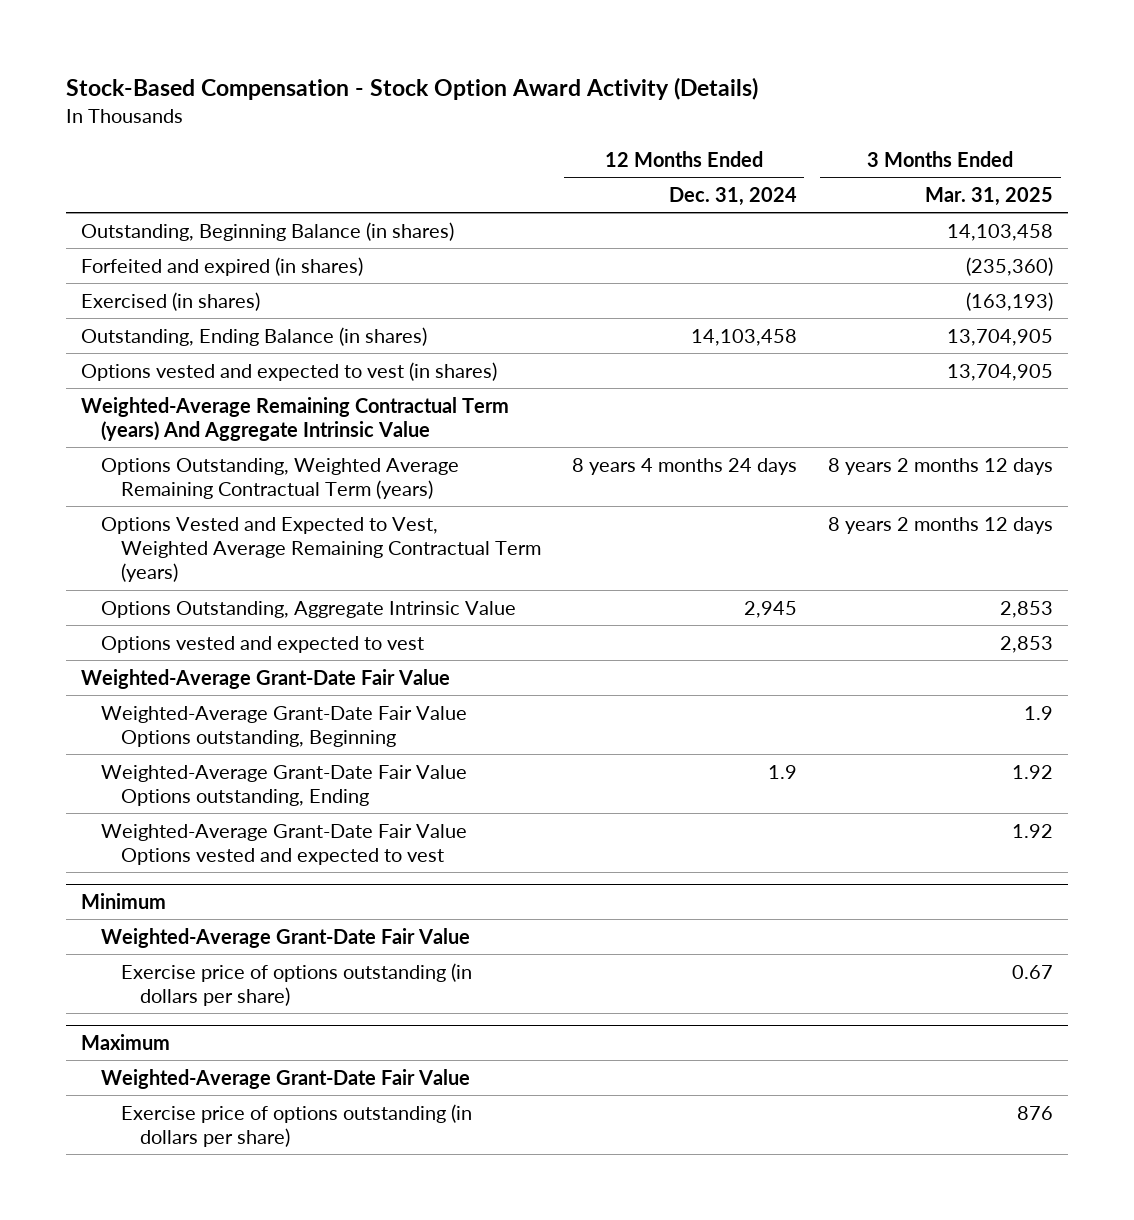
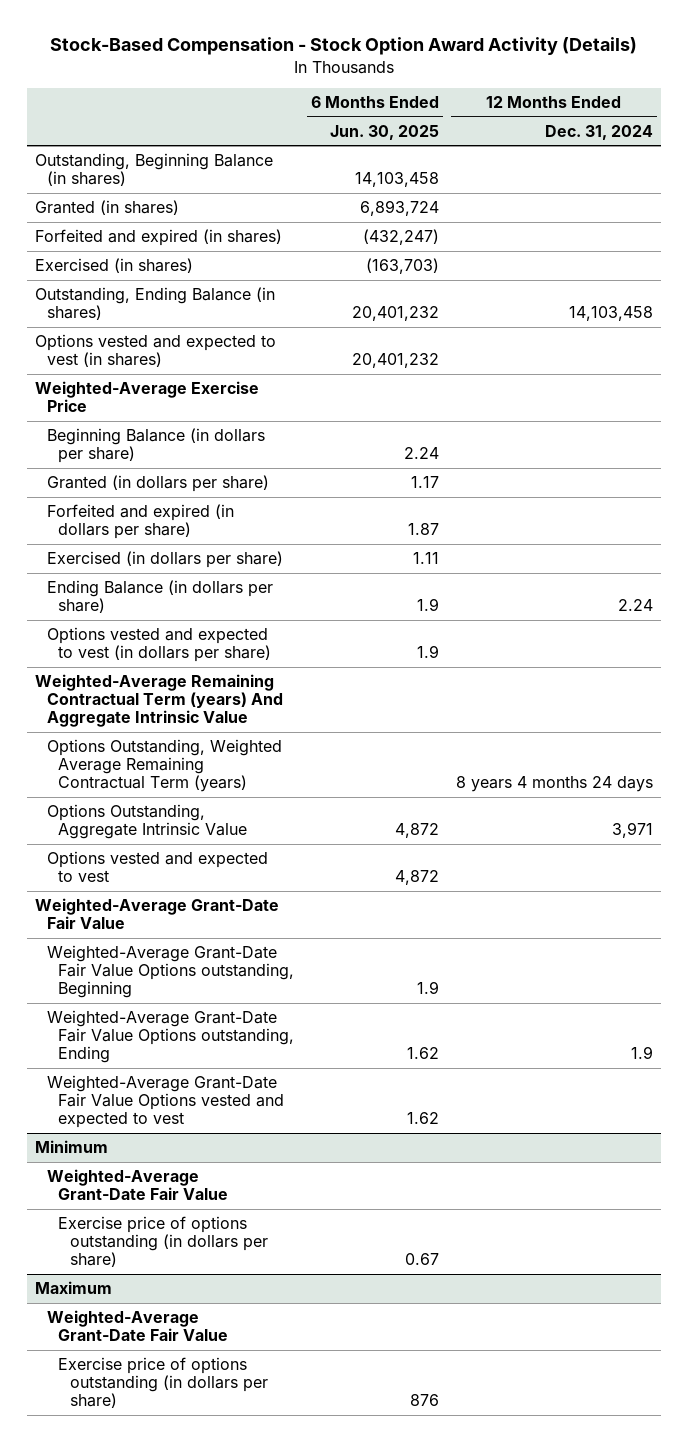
- | 12 Months Ended Dec. 31, 2024 | 3 Months Ended Mar. 31, 2025
+ | 6 Months Ended Jun. 30, 2025 | 12 Months Ended Dec. 31, 2024
+ Granted (in shares) | 6,893,724 |
+ Weighted-Average Exercise Price
+ Beginning Balance (in dollars per share) | 2.24 |
+ Granted (in dollars per share) | 1.17 |
+ Forfeited and expired (in dollars per share) | 1.87 |
+ Exercised (in dollars per share) | 1.11 |
+ Ending Balance (in dollars per share) | 1.9 | 2.24
+ Options vested and expected to vest (in dollars per share) | 1.9 |
- Options Vested and Expected to Vest, Weighted Average Remaining Contractual Term (years) | | 8 years 2 months 12 days
- Options Outstanding, Aggregate Intrinsic Value | 2,945 | 2,853
+ Options Outstanding, Aggregate Intrinsic Value | 4,872 | 3,971

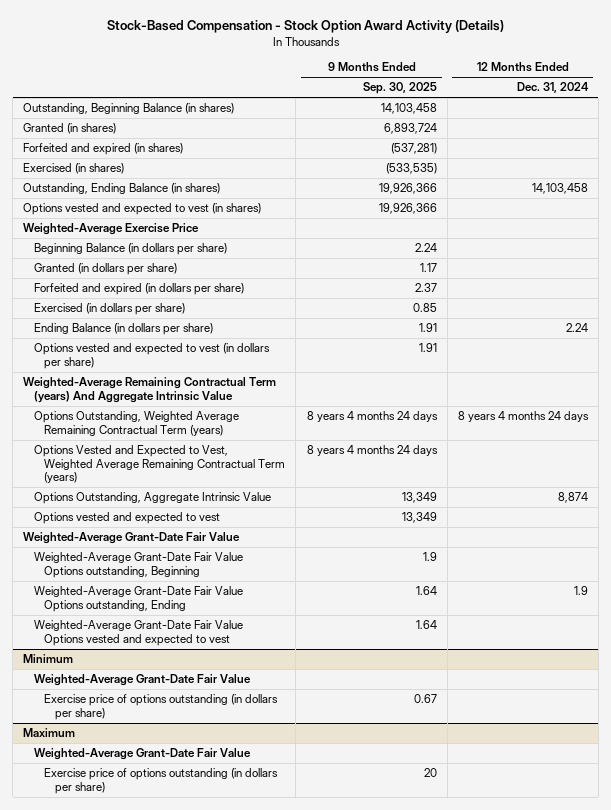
- | 6 Months Ended Jun. 30, 2025 | 12 Months Ended Dec. 31, 2024
+ | 9 Months Ended Sep. 30, 2025 | 12 Months Ended Dec. 31, 2024
- Options Outstanding, Aggregate Intrinsic Value | 4,872 | 3,971
+ Options Vested and Expected to Vest, Weighted Average Remaining Contractual Term (years) | 8 years 4 months 24 days |
+ Options Outstanding, Aggregate Intrinsic Value | 13,349 | 8,874

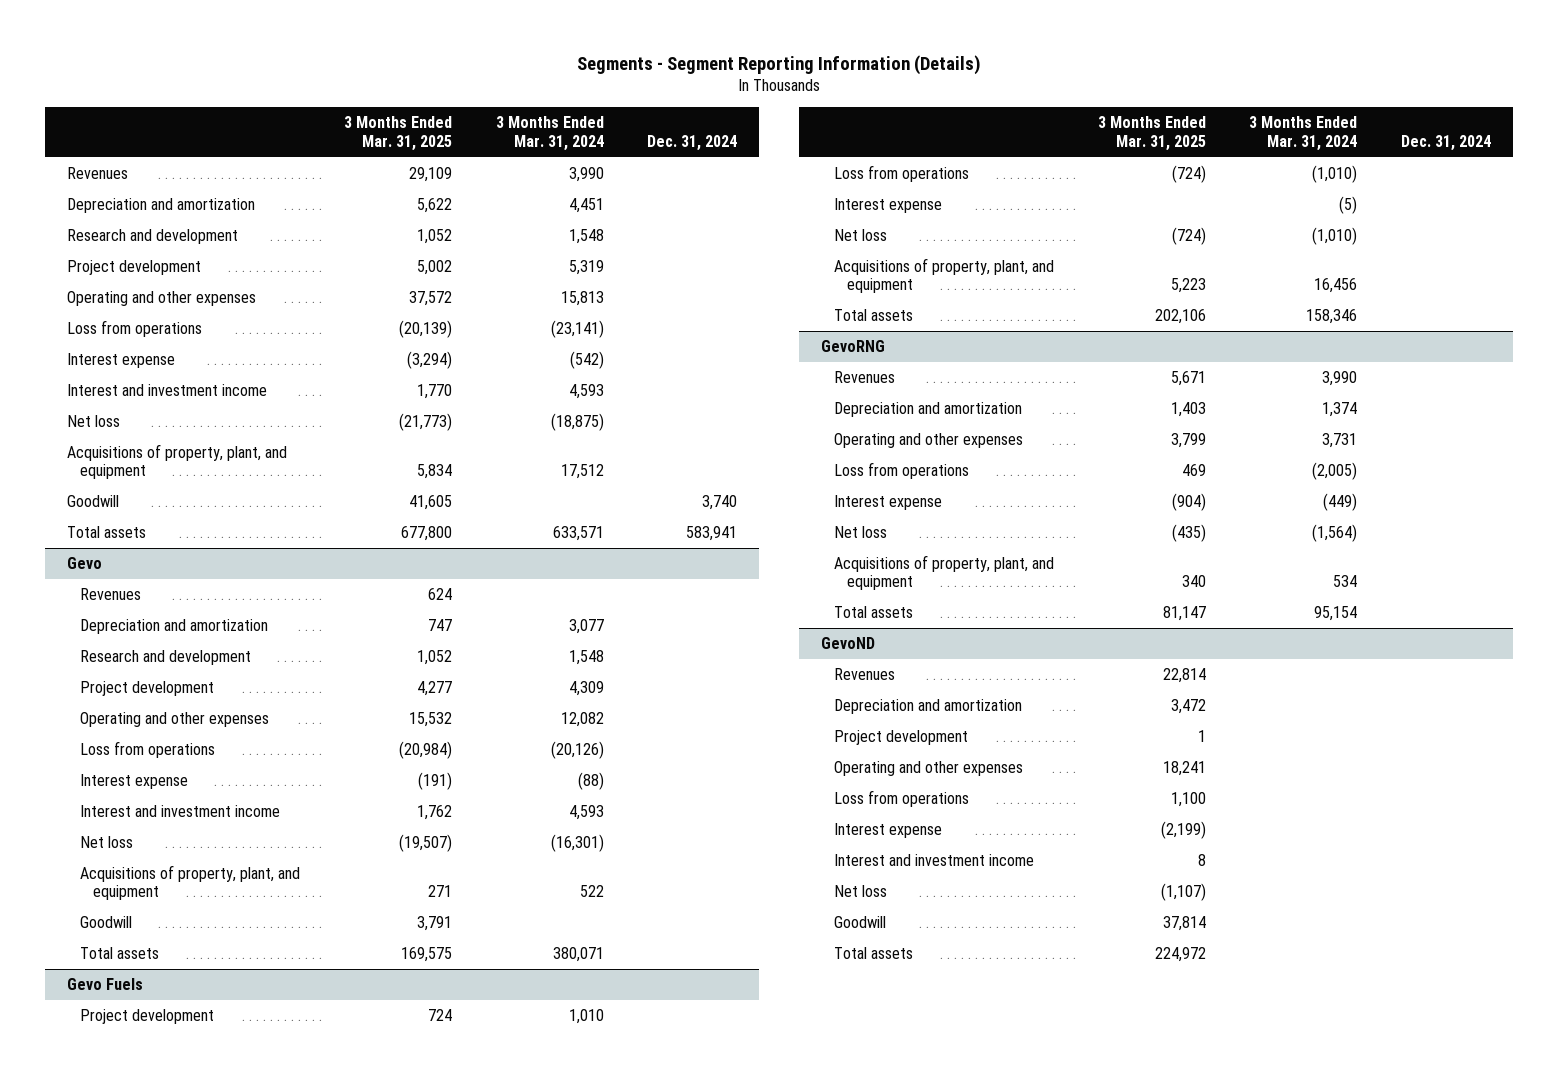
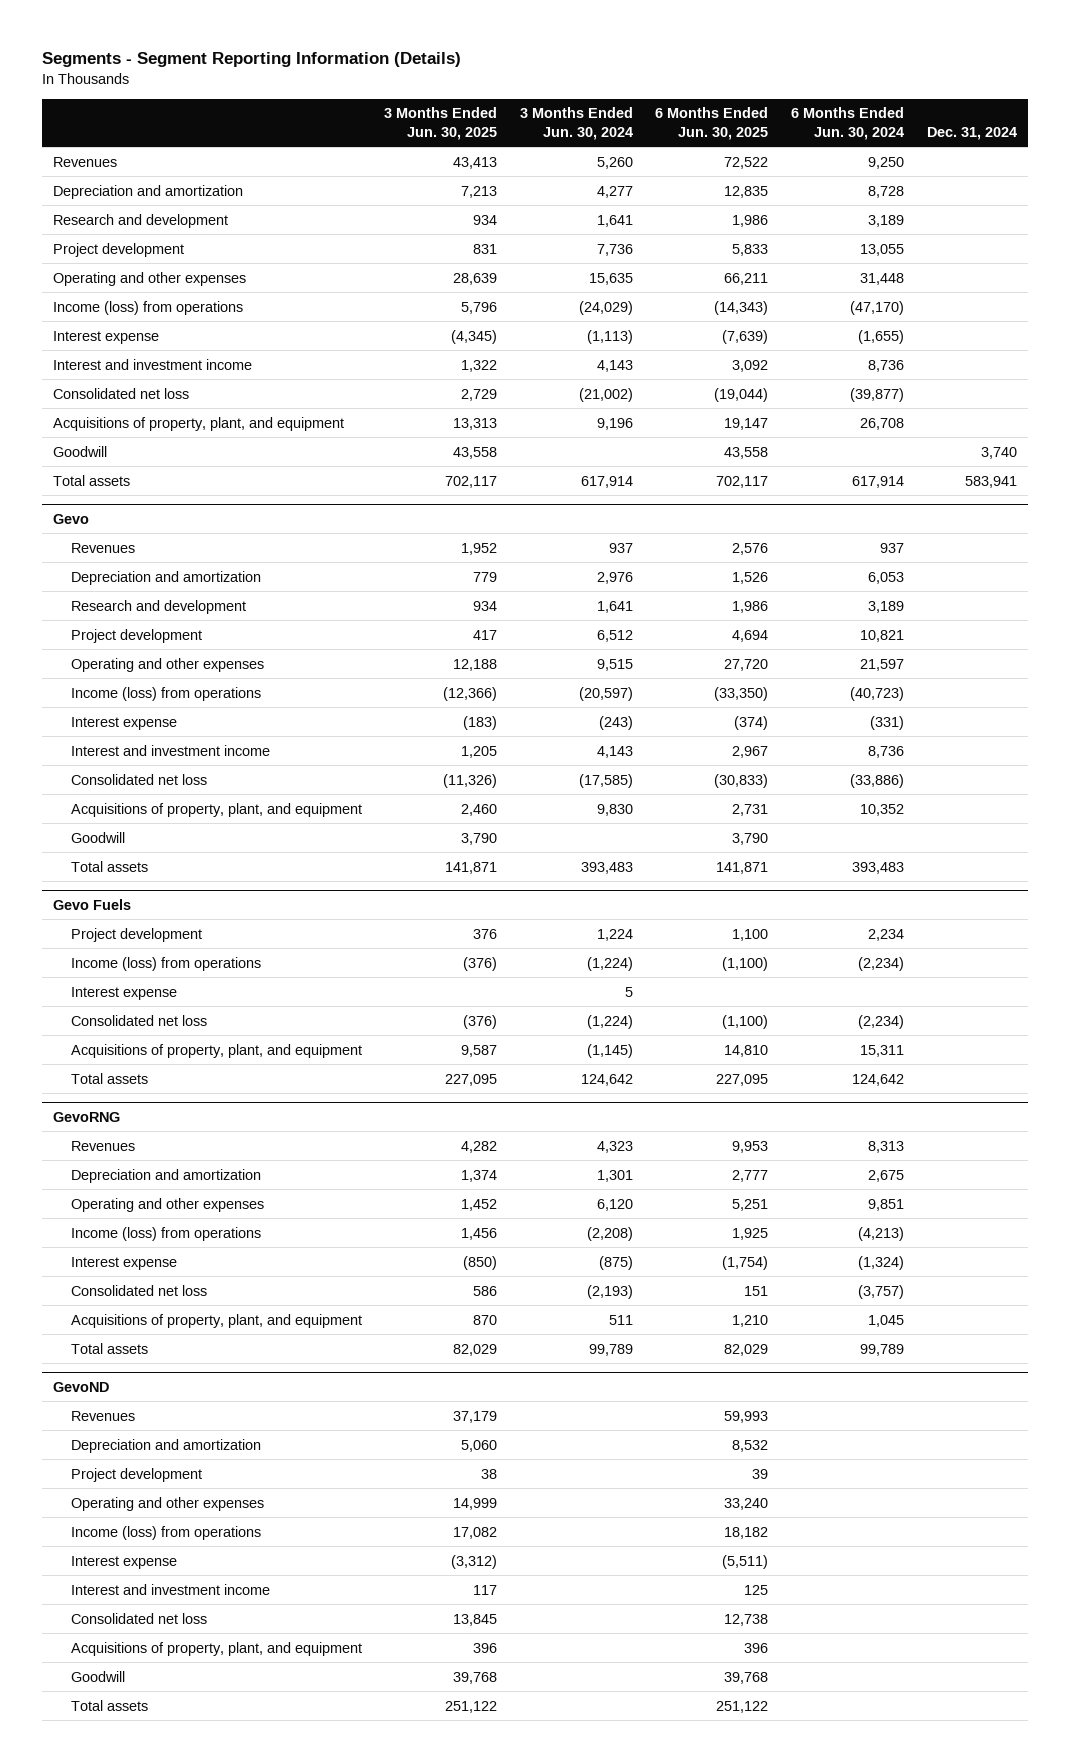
- | 3 Months Ended Mar. 31, 2025 | 3 Months Ended Mar. 31, 2024 | Dec. 31, 2024
+ | 3 Months Ended Jun. 30, 2025 | 3 Months Ended Jun. 30, 2024 | 6 Months Ended Jun. 30, 2025 | 6 Months Ended Jun. 30, 2024 | Dec. 31, 2024
- Loss from operations | (20,139) | (23,141) |
+ Income (loss) from operations | 5,796 | (24,029) | (14,343) | (47,170) |
- Net loss | (21,773) | (18,875) |
+ Consolidated net loss | 2,729 | (21,002) | (19,044) | (39,877) |
@ Gevo
- Loss from operations | (20,984) | (20,126) |
+ Income (loss) from operations | (12,366) | (20,597) | (33,350) | (40,723) |
- Net loss | (19,507) | (16,301) |
+ Consolidated net loss | (11,326) | (17,585) | (30,833) | (33,886) |
@ Gevo Fuels
- Loss from operations | (724) | (1,010) |
+ Income (loss) from operations | (376) | (1,224) | (1,100) | (2,234) |
- Net loss | (724) | (1,010) |
+ Consolidated net loss | (376) | (1,224) | (1,100) | (2,234) |
@ GevoRNG
- Loss from operations | 469 | (2,005) |
+ Income (loss) from operations | 1,456 | (2,208) | 1,925 | (4,213) |
- Net loss | (435) | (1,564) |
+ Consolidated net loss | 586 | (2,193) | 151 | (3,757) |
@ GevoND
- Loss from operations | 1,100 | |
+ Income (loss) from operations | 17,082 | | 18,182 | |
- Net loss | (1,107) | |
+ Consolidated net loss | 13,845 | | 12,738 | |
+ Acquisitions of property, plant, and equipment | 396 | | 396 | |

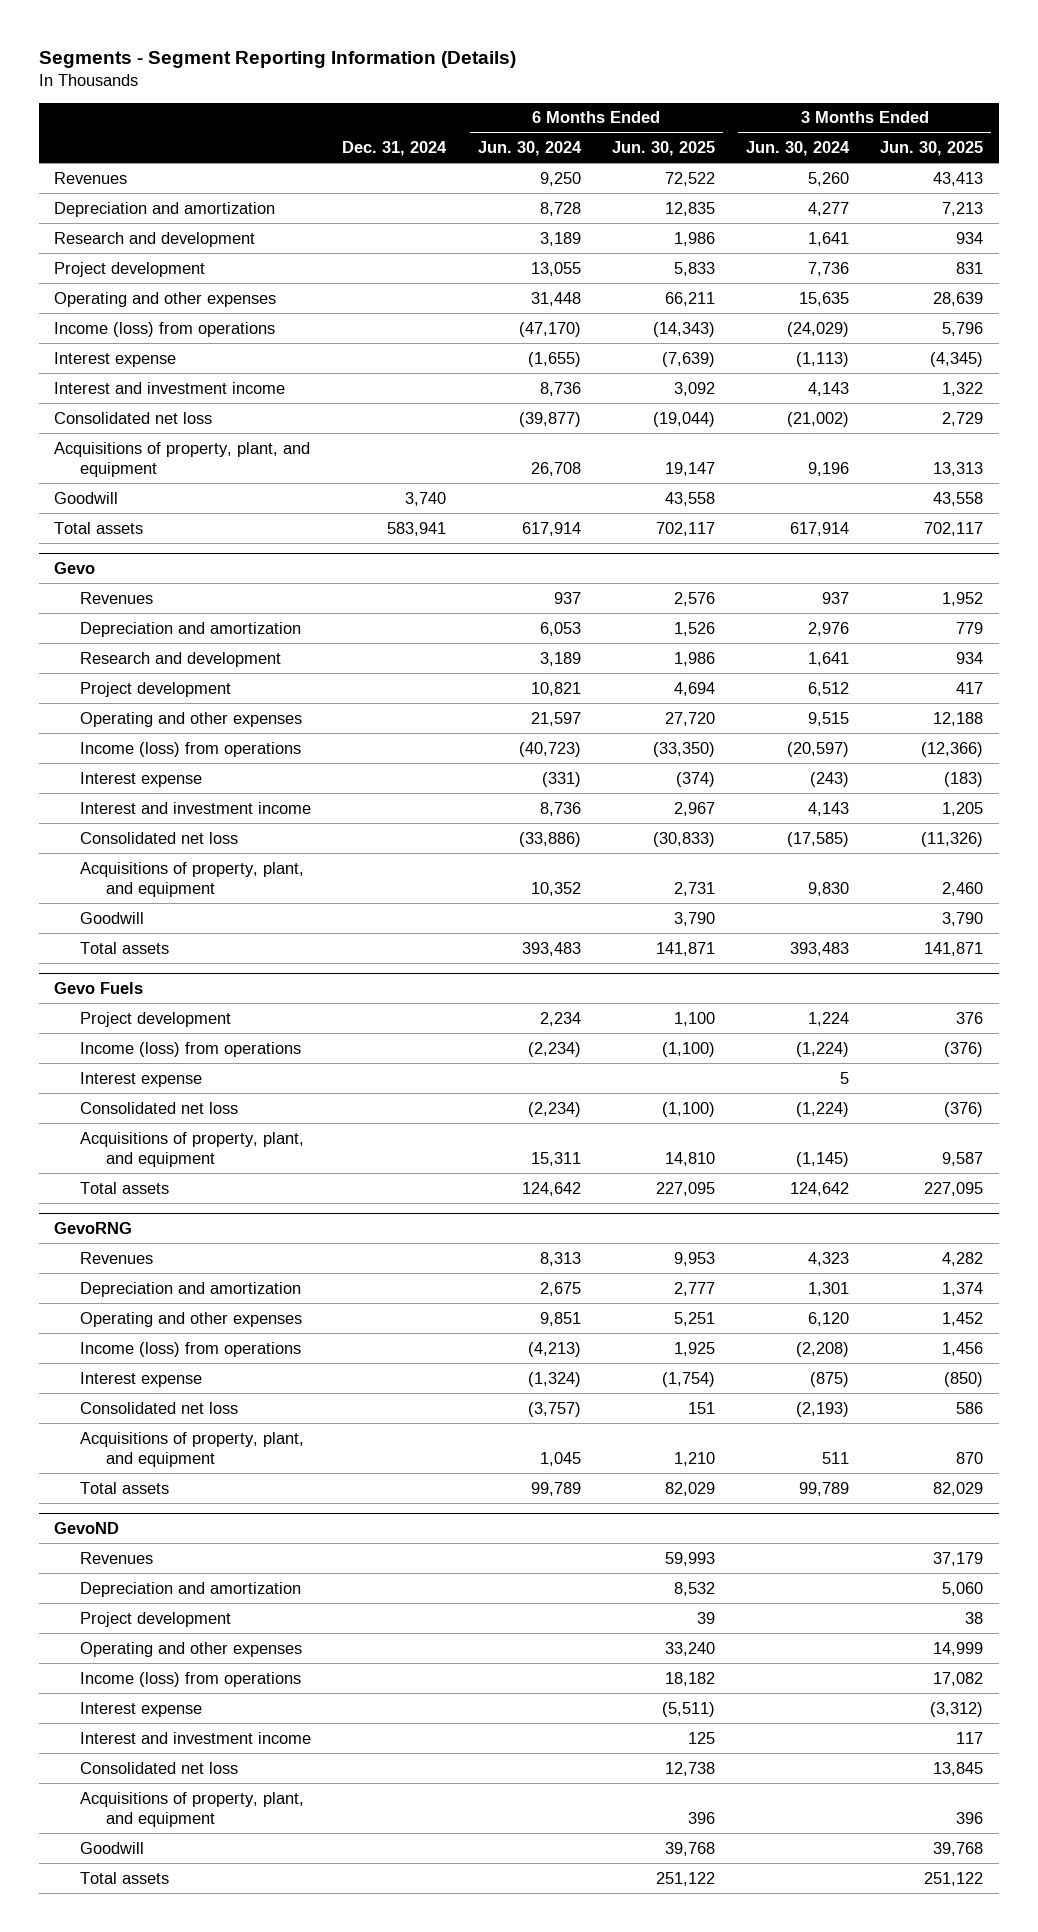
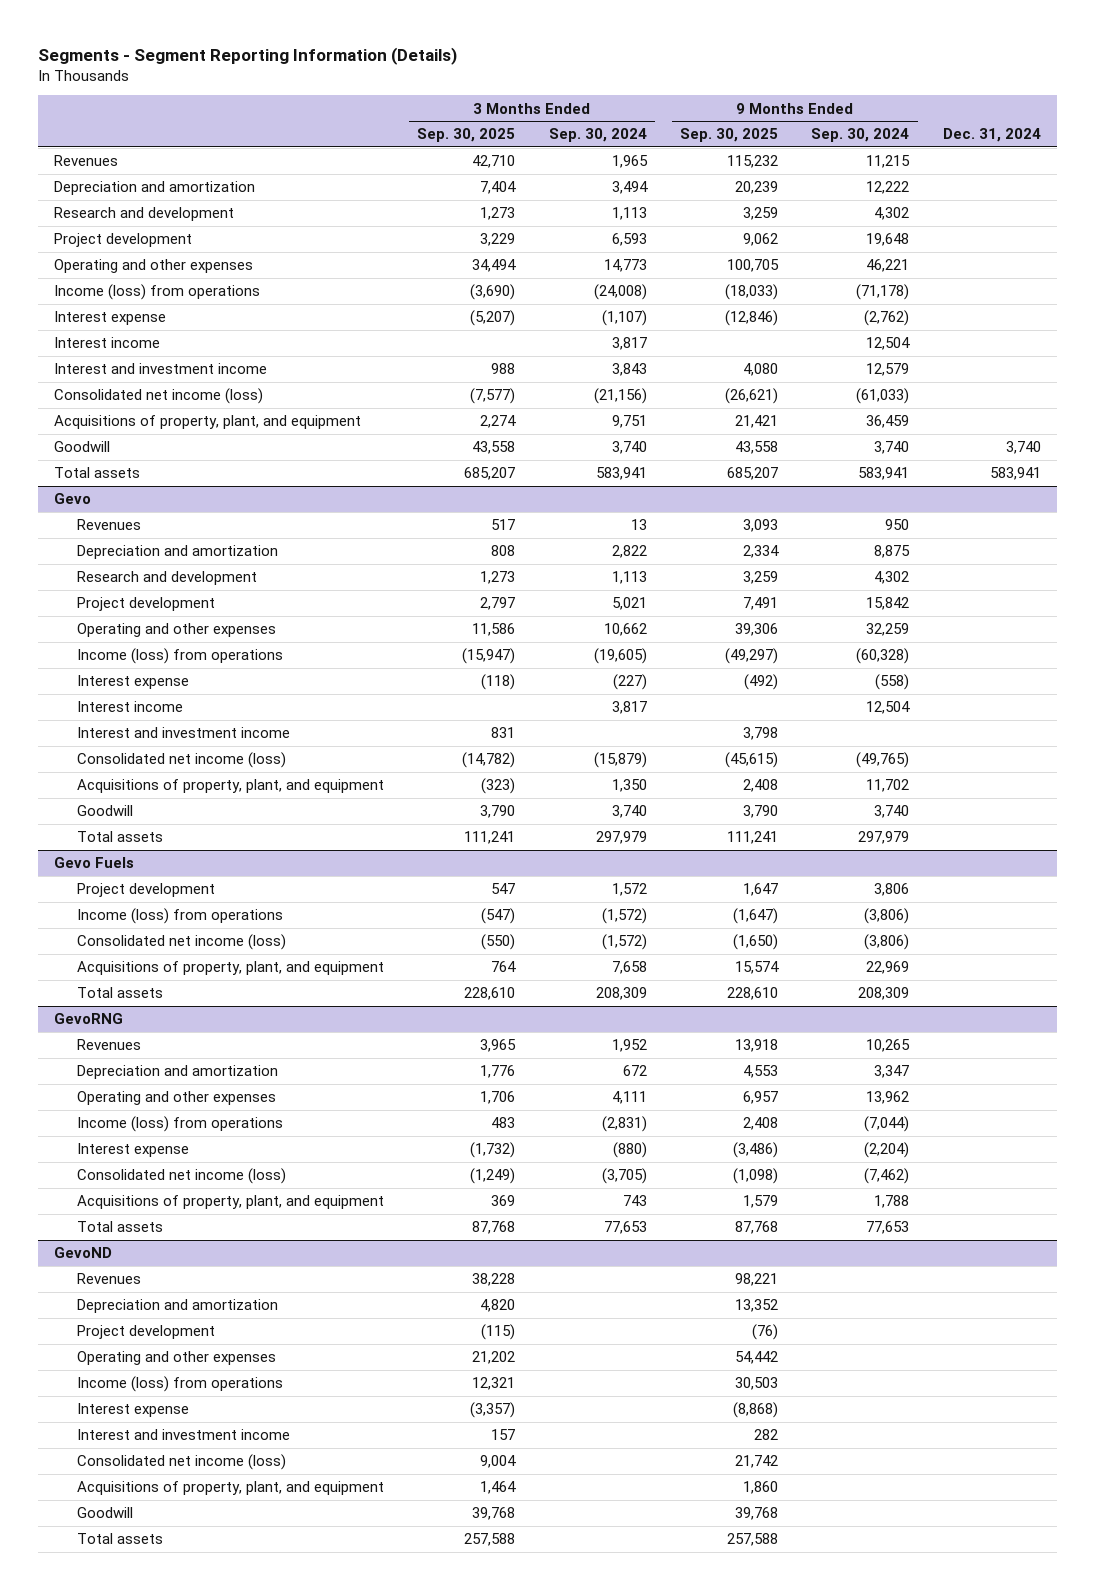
- | Dec. 31, 2024 | 6 Months Ended Jun. 30, 2024 | 6 Months Ended Jun. 30, 2025 | 3 Months Ended Jun. 30, 2024 | 3 Months Ended Jun. 30, 2025
+ | 3 Months Ended Sep. 30, 2025 | 3 Months Ended Sep. 30, 2024 | 9 Months Ended Sep. 30, 2025 | 9 Months Ended Sep. 30, 2024 | Dec. 31, 2024
+ Interest income | | 3,817 | | 12,504 |
- Consolidated net loss | | (39,877) | (19,044) | (21,002) | 2,729
+ Consolidated net income (loss) | (7,577) | (21,156) | (26,621) | (61,033) |
@ Gevo
+ Interest income | | 3,817 | | 12,504 |
- Consolidated net loss | | (33,886) | (30,833) | (17,585) | (11,326)
+ Consolidated net income (loss) | (14,782) | (15,879) | (45,615) | (49,765) |
@ Gevo Fuels
- Interest expense | | | | 5 |
- Consolidated net loss | | (2,234) | (1,100) | (1,224) | (376)
+ Consolidated net income (loss) | (550) | (1,572) | (1,650) | (3,806) |
@ GevoRNG
- Consolidated net loss | | (3,757) | 151 | (2,193) | 586
+ Consolidated net income (loss) | (1,249) | (3,705) | (1,098) | (7,462) |
@ GevoND
- Consolidated net loss | | | 12,738 | | 13,845
+ Consolidated net income (loss) | 9,004 | | 21,742 | |

